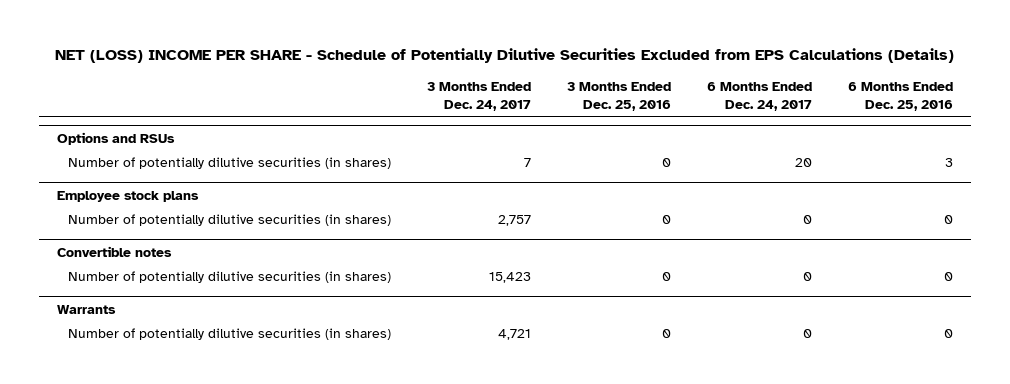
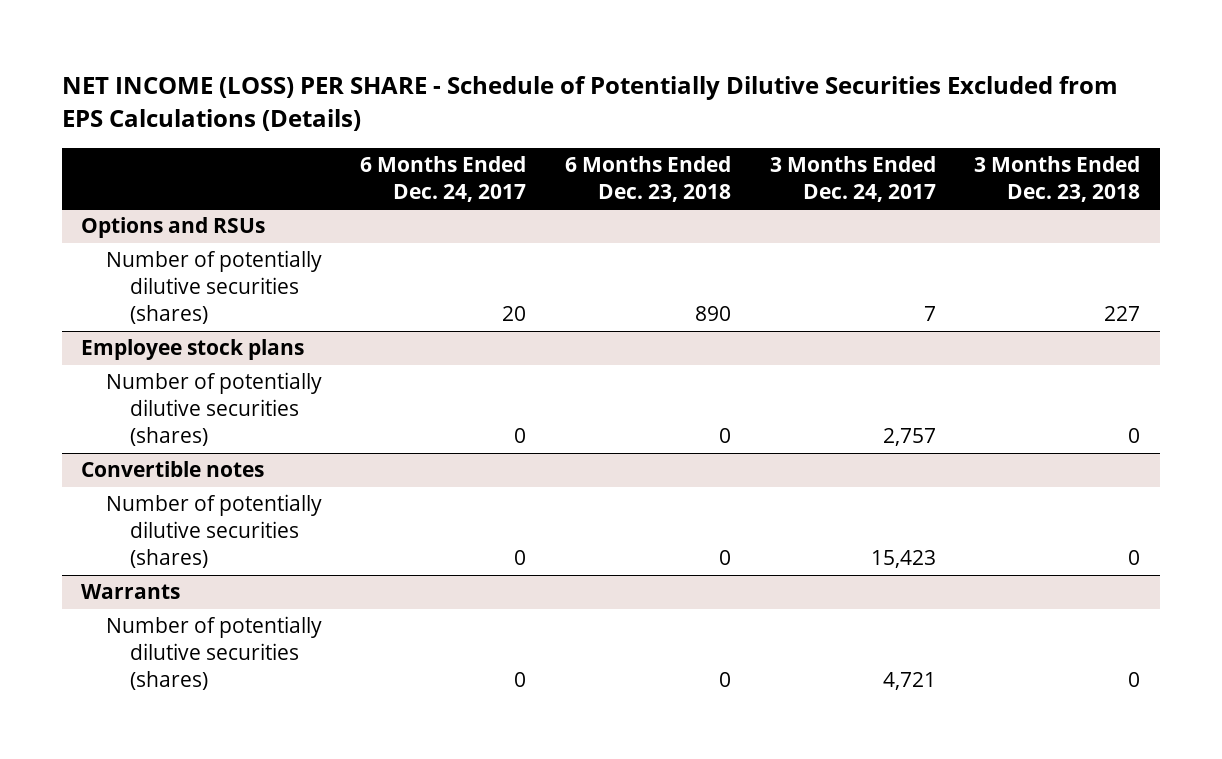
- NET (LOSS) INCOME PER SHARE - Schedule of Potentially Dilutive Securities Excluded from EPS Calculations (Details)
+ NET INCOME (LOSS) PER SHARE - Schedule of Potentially Dilutive Securities Excluded from EPS Calculations (Details)
- | 3 Months Ended Dec. 24, 2017 | 3 Months Ended Dec. 25, 2016 | 6 Months Ended Dec. 24, 2017 | 6 Months Ended Dec. 25, 2016
+ | 6 Months Ended Dec. 24, 2017 | 6 Months Ended Dec. 23, 2018 | 3 Months Ended Dec. 24, 2017 | 3 Months Ended Dec. 23, 2018
@ Options and RSUs
- Number of potentially dilutive securities (in shares) | 7 | 0 | 20 | 3
+ Number of potentially dilutive securities (shares) | 20 | 890 | 7 | 227
@ Employee stock plans
- Number of potentially dilutive securities (in shares) | 2,757 | 0 | 0 | 0
+ Number of potentially dilutive securities (shares) | 0 | 0 | 2,757 | 0
@ Convertible notes
- Number of potentially dilutive securities (in shares) | 15,423 | 0 | 0 | 0
+ Number of potentially dilutive securities (shares) | 0 | 0 | 15,423 | 0
@ Warrants
- Number of potentially dilutive securities (in shares) | 4,721 | 0 | 0 | 0
+ Number of potentially dilutive securities (shares) | 0 | 0 | 4,721 | 0

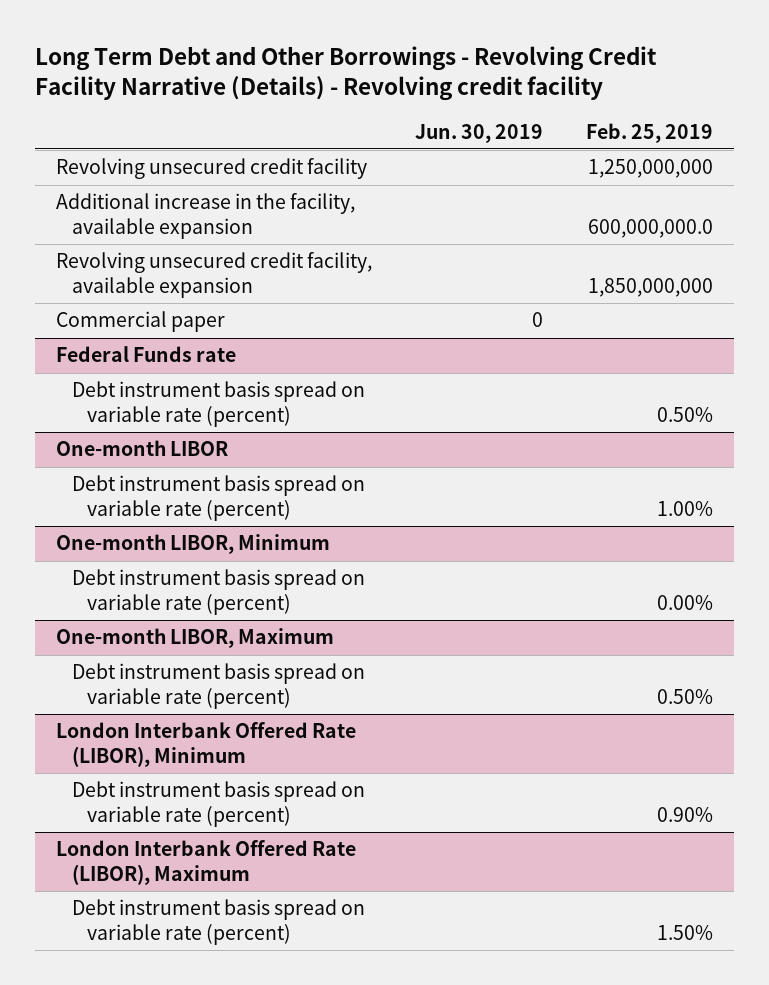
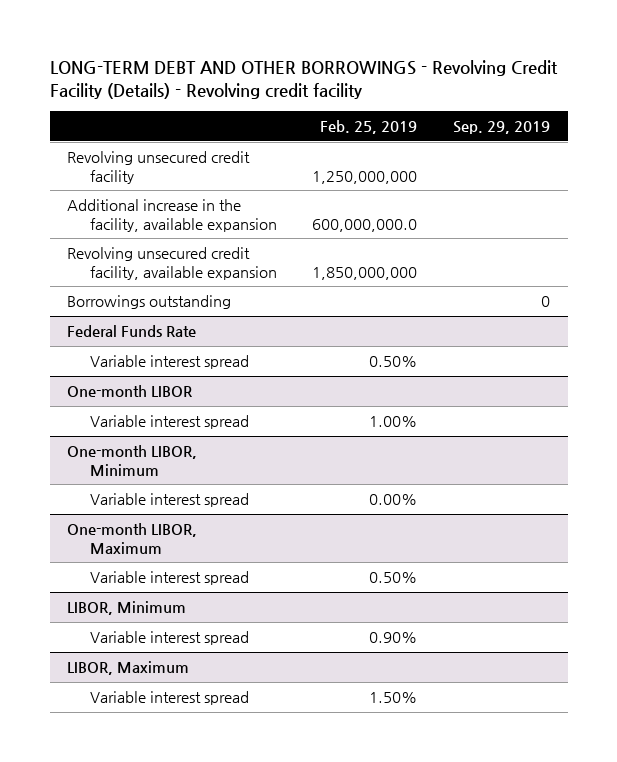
- Long Term Debt and Other Borrowings - Revolving Credit Facility Narrative (Details) - Revolving credit facility
+ LONG-TERM DEBT AND OTHER BORROWINGS - Revolving Credit Facility (Details) - Revolving credit facility
- | Jun. 30, 2019 | Feb. 25, 2019
+ | Feb. 25, 2019 | Sep. 29, 2019
- Commercial paper | 0 |
- Federal Funds rate
- Debt instrument basis spread on variable rate (percent) | | 0.50%
+ Borrowings outstanding | | 0
+ Federal Funds Rate
+ Variable interest spread | 0.50% |
@ One-month LIBOR
- Debt instrument basis spread on variable rate (percent) | | 1.00%
+ Variable interest spread | 1.00% |
@ One-month LIBOR, Minimum
- Debt instrument basis spread on variable rate (percent) | | 0.00%
+ Variable interest spread | 0.00% |
@ One-month LIBOR, Maximum
- Debt instrument basis spread on variable rate (percent) | | 0.50%
- London Interbank Offered Rate (LIBOR), Minimum
- Debt instrument basis spread on variable rate (percent) | | 0.90%
- London Interbank Offered Rate (LIBOR), Maximum
- Debt instrument basis spread on variable rate (percent) | | 1.50%
@ One-month LIBOR, Maximum
+ Variable interest spread | 0.50% |
+ LIBOR, Minimum
+ Variable interest spread | 0.90% |
+ LIBOR, Maximum
+ Variable interest spread | 1.50% |

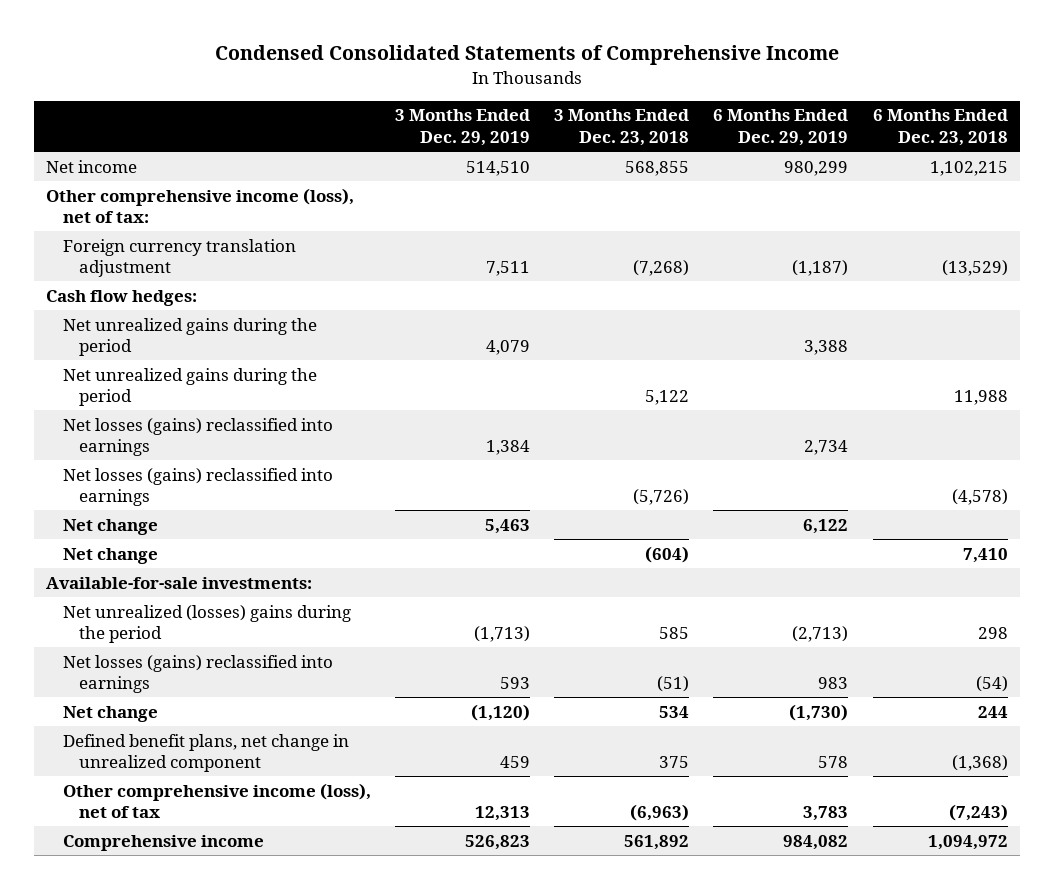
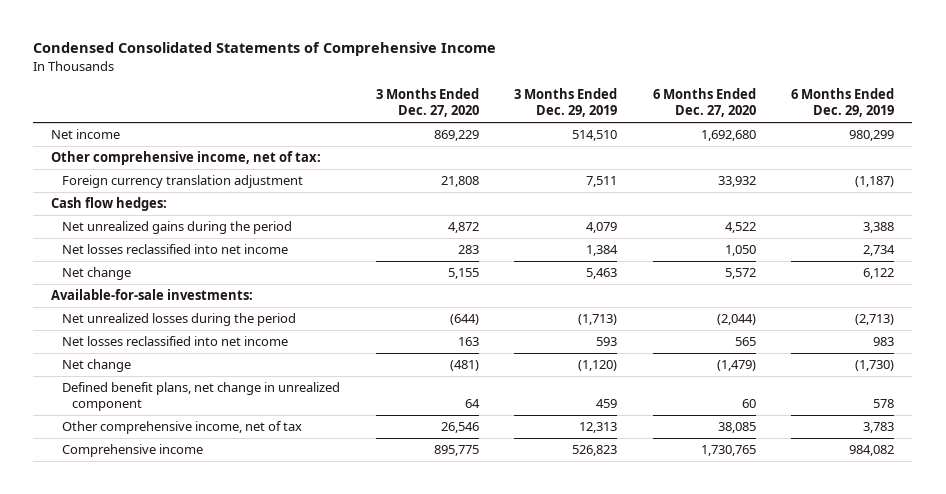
- | 3 Months Ended Dec. 29, 2019 | 3 Months Ended Dec. 23, 2018 | 6 Months Ended Dec. 29, 2019 | 6 Months Ended Dec. 23, 2018
+ | 3 Months Ended Dec. 27, 2020 | 3 Months Ended Dec. 29, 2019 | 6 Months Ended Dec. 27, 2020 | 6 Months Ended Dec. 29, 2019
- Other comprehensive income (loss), net of tax:
+ Other comprehensive income, net of tax:
- Net unrealized gains during the period | | 5,122 | | 11,988
- Net losses (gains) reclassified into earnings | 1,384 | | 2,734 |
- Net losses (gains) reclassified into earnings | | (5,726) | | (4,578)
+ Net losses reclassified into net income | 283 | 1,384 | 1,050 | 2,734
- Net change | | (604) | | 7,410
- Net unrealized (losses) gains during the period | (1,713) | 585 | (2,713) | 298
- Net losses (gains) reclassified into earnings | 593 | (51) | 983 | (54)
+ Net unrealized losses during the period | (644) | (1,713) | (2,044) | (2,713)
+ Net losses reclassified into net income | 163 | 593 | 565 | 983
- Other comprehensive income (loss), net of tax | 12,313 | (6,963) | 3,783 | (7,243)
+ Other comprehensive income, net of tax | 26,546 | 12,313 | 38,085 | 3,783

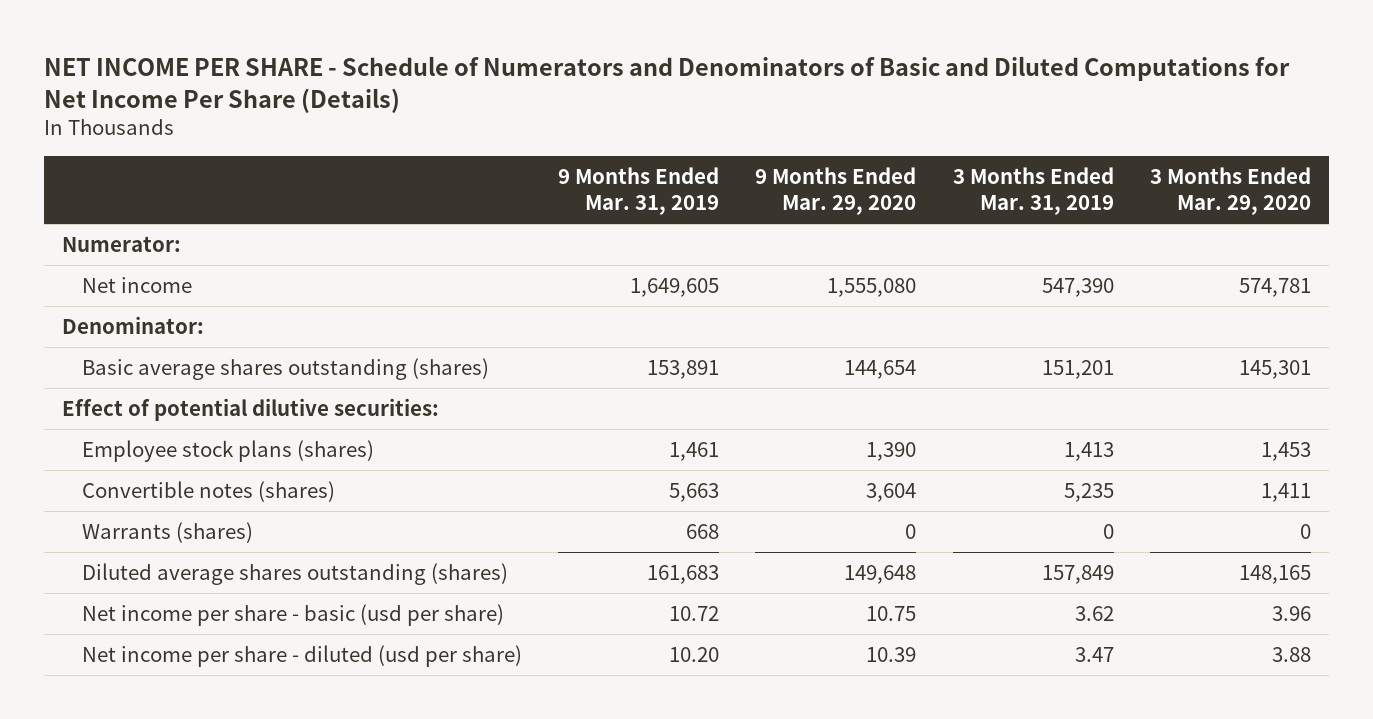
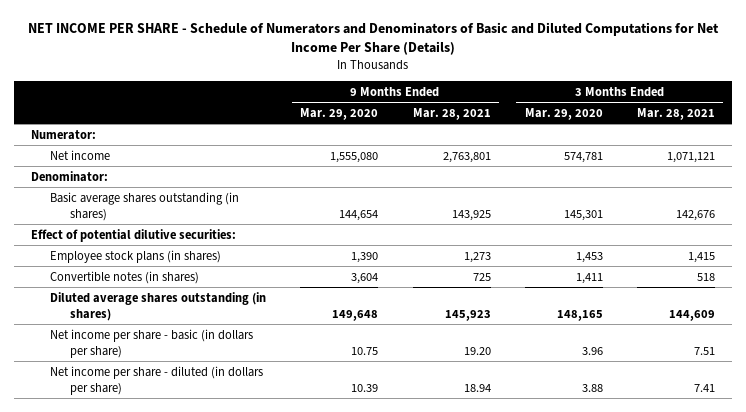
- | 9 Months Ended Mar. 31, 2019 | 9 Months Ended Mar. 29, 2020 | 3 Months Ended Mar. 31, 2019 | 3 Months Ended Mar. 29, 2020
+ | 9 Months Ended Mar. 29, 2020 | 9 Months Ended Mar. 28, 2021 | 3 Months Ended Mar. 29, 2020 | 3 Months Ended Mar. 28, 2021
- Basic average shares outstanding (shares) | 153,891 | 144,654 | 151,201 | 145,301
+ Basic average shares outstanding (in shares) | 144,654 | 143,925 | 145,301 | 142,676
- Employee stock plans (shares) | 1,461 | 1,390 | 1,413 | 1,453
- Convertible notes (shares) | 5,663 | 3,604 | 5,235 | 1,411
- Warrants (shares) | 668 | 0 | 0 | 0
- Diluted average shares outstanding (shares) | 161,683 | 149,648 | 157,849 | 148,165
- Net income per share - basic (usd per share) | 10.72 | 10.75 | 3.62 | 3.96
- Net income per share - diluted (usd per share) | 10.20 | 10.39 | 3.47 | 3.88
+ Employee stock plans (in shares) | 1,390 | 1,273 | 1,453 | 1,415
+ Convertible notes (in shares) | 3,604 | 725 | 1,411 | 518
+ Diluted average shares outstanding (in shares) | 149,648 | 145,923 | 148,165 | 144,609
+ Net income per share - basic (in dollars per share) | 10.75 | 19.20 | 3.96 | 7.51
+ Net income per share - diluted (in dollars per share) | 10.39 | 18.94 | 3.88 | 7.41

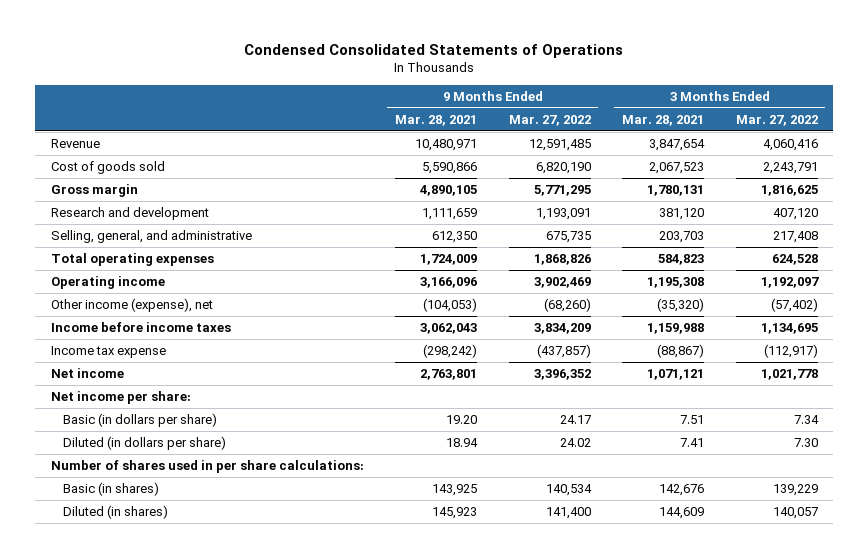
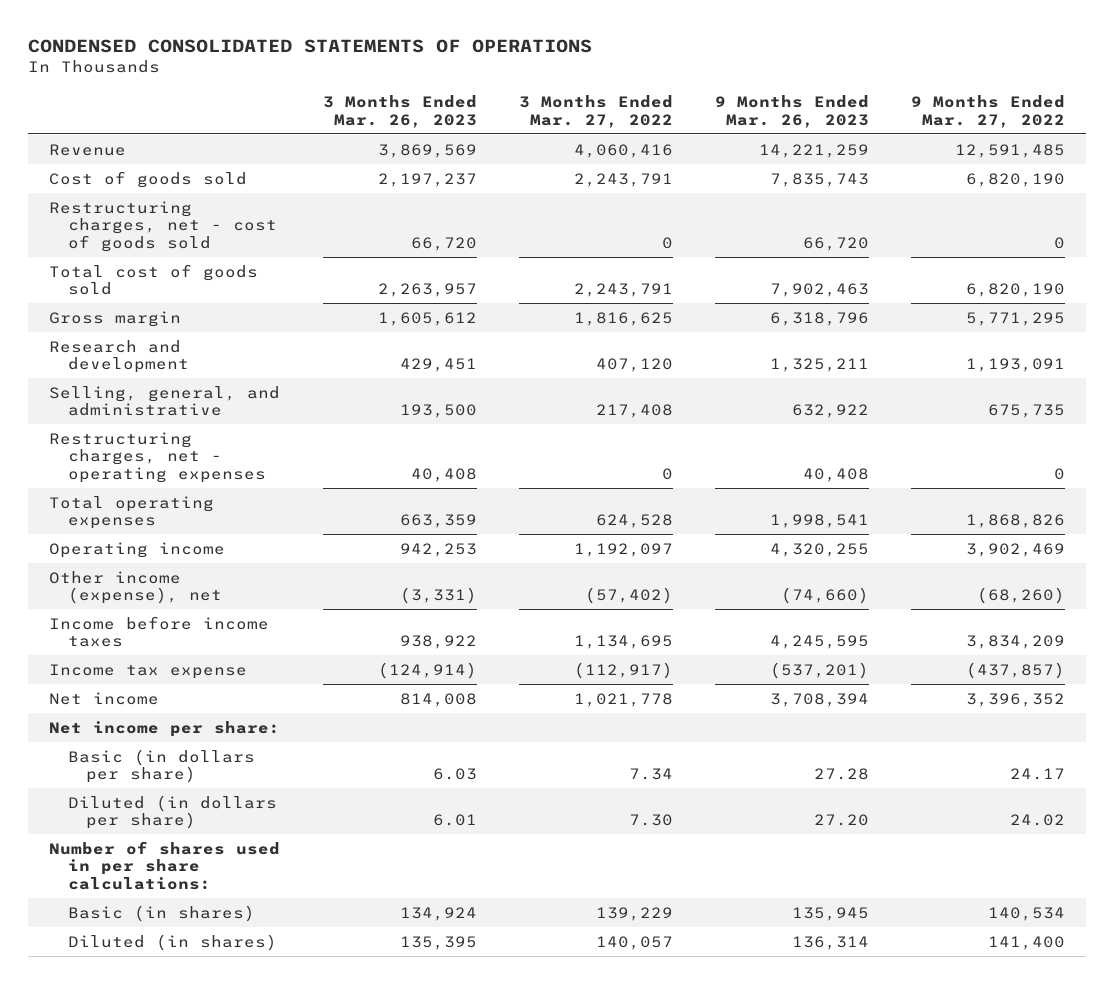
- Condensed Consolidated Statements of Operations
+ CONDENSED CONSOLIDATED STATEMENTS OF OPERATIONS
- | 9 Months Ended Mar. 28, 2021 | 9 Months Ended Mar. 27, 2022 | 3 Months Ended Mar. 28, 2021 | 3 Months Ended Mar. 27, 2022
+ | 3 Months Ended Mar. 26, 2023 | 3 Months Ended Mar. 27, 2022 | 9 Months Ended Mar. 26, 2023 | 9 Months Ended Mar. 27, 2022
+ Restructuring charges, net - cost of goods sold | 66,720 | 0 | 66,720 | 0
+ Total cost of goods sold | 2,263,957 | 2,243,791 | 7,902,463 | 6,820,190
+ Restructuring charges, net - operating expenses | 40,408 | 0 | 40,408 | 0

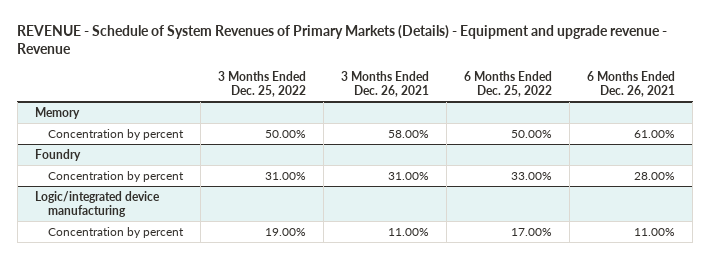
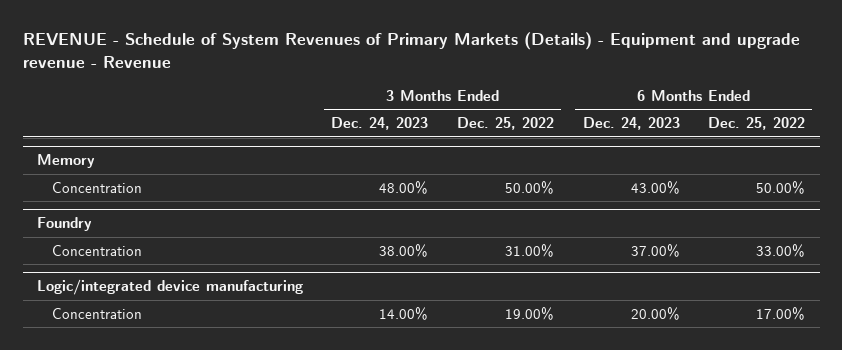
- | 3 Months Ended Dec. 25, 2022 | 3 Months Ended Dec. 26, 2021 | 6 Months Ended Dec. 25, 2022 | 6 Months Ended Dec. 26, 2021
+ | 3 Months Ended Dec. 24, 2023 | 3 Months Ended Dec. 25, 2022 | 6 Months Ended Dec. 24, 2023 | 6 Months Ended Dec. 25, 2022
@ Memory
- Concentration by percent | 50.00% | 58.00% | 50.00% | 61.00%
+ Concentration | 48.00% | 50.00% | 43.00% | 50.00%
@ Foundry
- Concentration by percent | 31.00% | 31.00% | 33.00% | 28.00%
+ Concentration | 38.00% | 31.00% | 37.00% | 33.00%
@ Logic/integrated device manufacturing
- Concentration by percent | 19.00% | 11.00% | 17.00% | 11.00%
+ Concentration | 14.00% | 19.00% | 20.00% | 17.00%

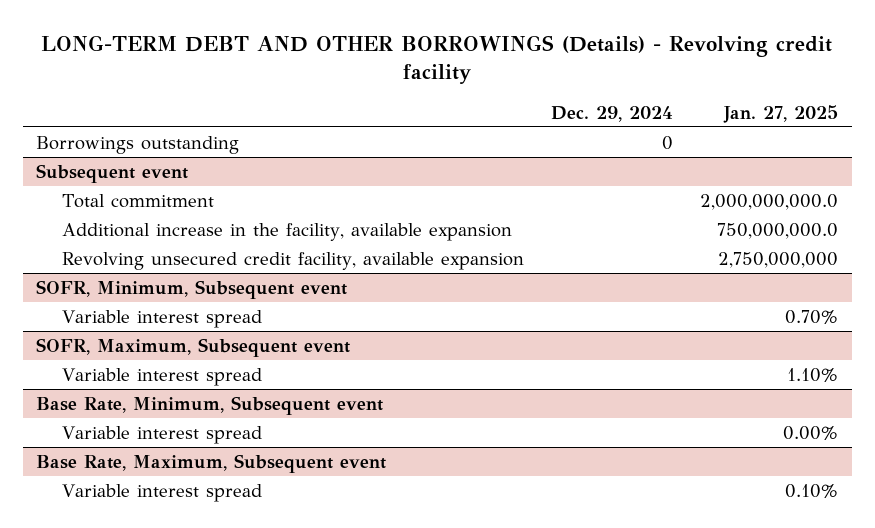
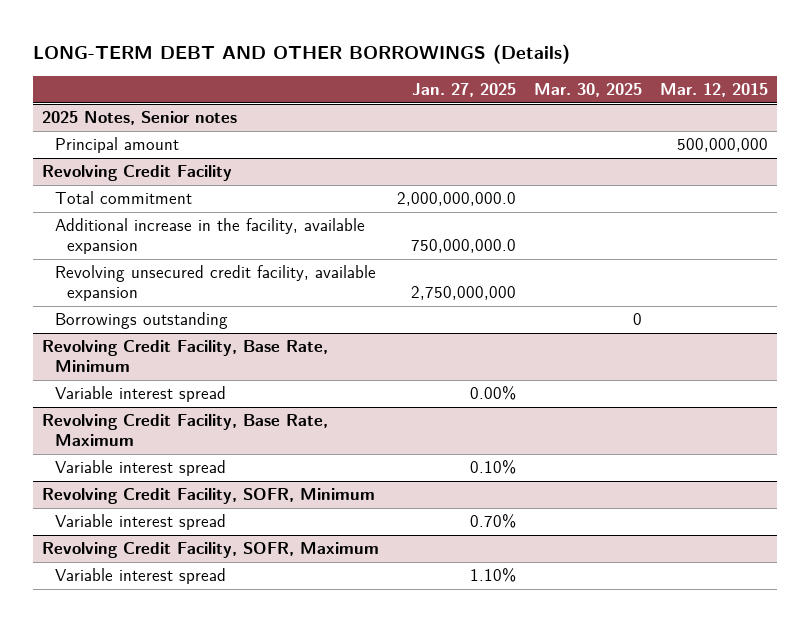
- LONG-TERM DEBT AND OTHER BORROWINGS (Details) - Revolving credit facility
+ LONG-TERM DEBT AND OTHER BORROWINGS (Details)
- | Dec. 29, 2024 | Jan. 27, 2025
+ | Jan. 27, 2025 | Mar. 30, 2025 | Mar. 12, 2015
- Borrowings outstanding | 0 |
- Subsequent event
+ 2025 Notes, Senior notes
+ Principal amount | | | 500,000,000
+ Revolving Credit Facility
- SOFR, Minimum, Subsequent event
- Variable interest spread | | 0.70%
- SOFR, Maximum, Subsequent event
- Variable interest spread | | 1.10%
- Base Rate, Minimum, Subsequent event
+ Borrowings outstanding | | 0 |
+ Revolving Credit Facility, Base Rate, Minimum
- Base Rate, Maximum, Subsequent event
+ Revolving Credit Facility, Base Rate, Maximum
+ Revolving Credit Facility, SOFR, Minimum
+ Variable interest spread | 0.70% | |
+ Revolving Credit Facility, SOFR, Maximum
+ Variable interest spread | 1.10% | |

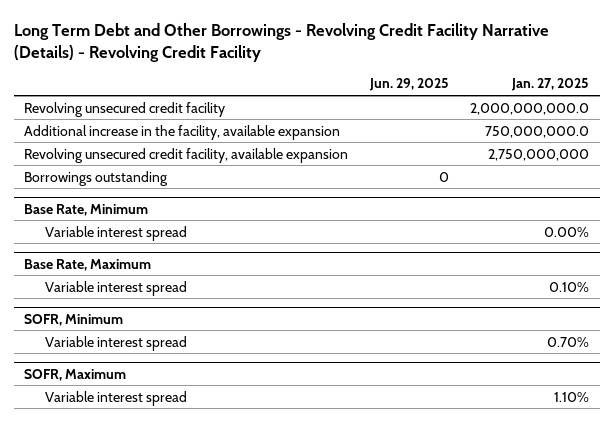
- LONG-TERM DEBT AND OTHER BORROWINGS (Details)
+ Long Term Debt and Other Borrowings - Revolving Credit Facility Narrative (Details) - Revolving Credit Facility
- | Jan. 27, 2025 | Mar. 30, 2025 | Mar. 12, 2015
+ | Jun. 29, 2025 | Jan. 27, 2025
- 2025 Notes, Senior notes
- Principal amount | | | 500,000,000
- Revolving Credit Facility
- Total commitment | 2,000,000,000.0 | |
+ Revolving unsecured credit facility | | 2,000,000,000.0
- Revolving Credit Facility, Base Rate, Minimum
+ Base Rate, Minimum
- Revolving Credit Facility, Base Rate, Maximum
+ Base Rate, Maximum
- Revolving Credit Facility, SOFR, Minimum
+ SOFR, Minimum
- Revolving Credit Facility, SOFR, Maximum
+ SOFR, Maximum

